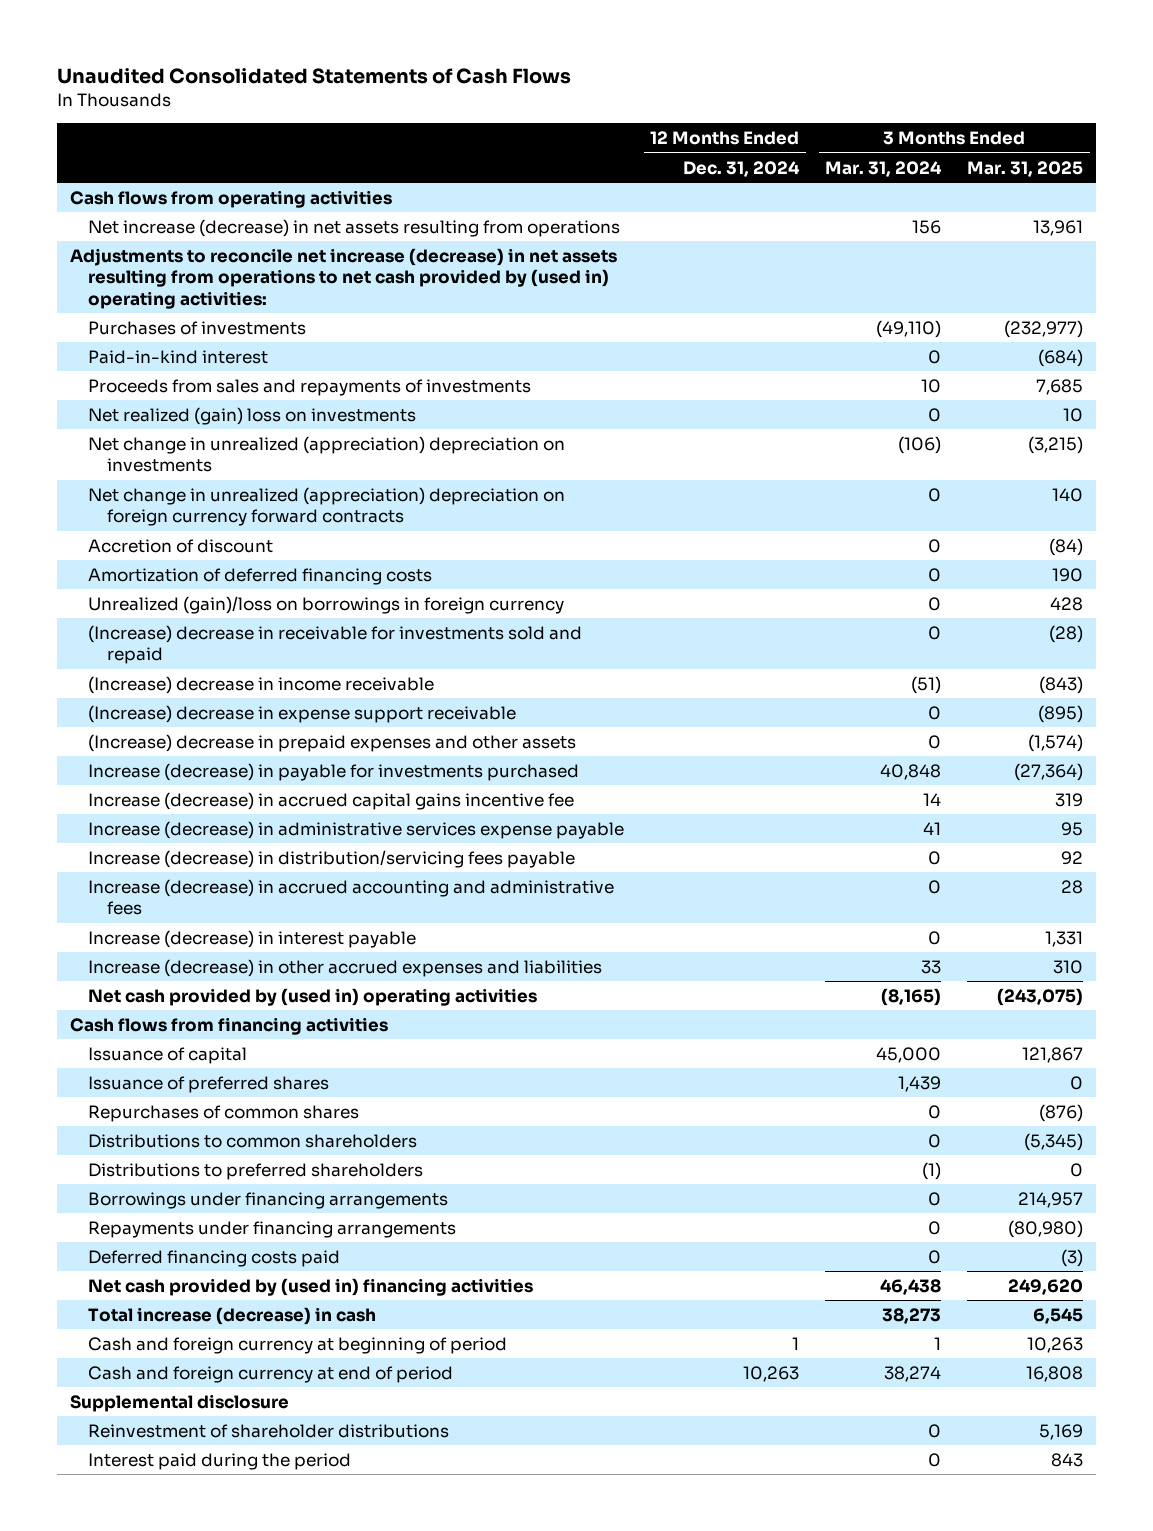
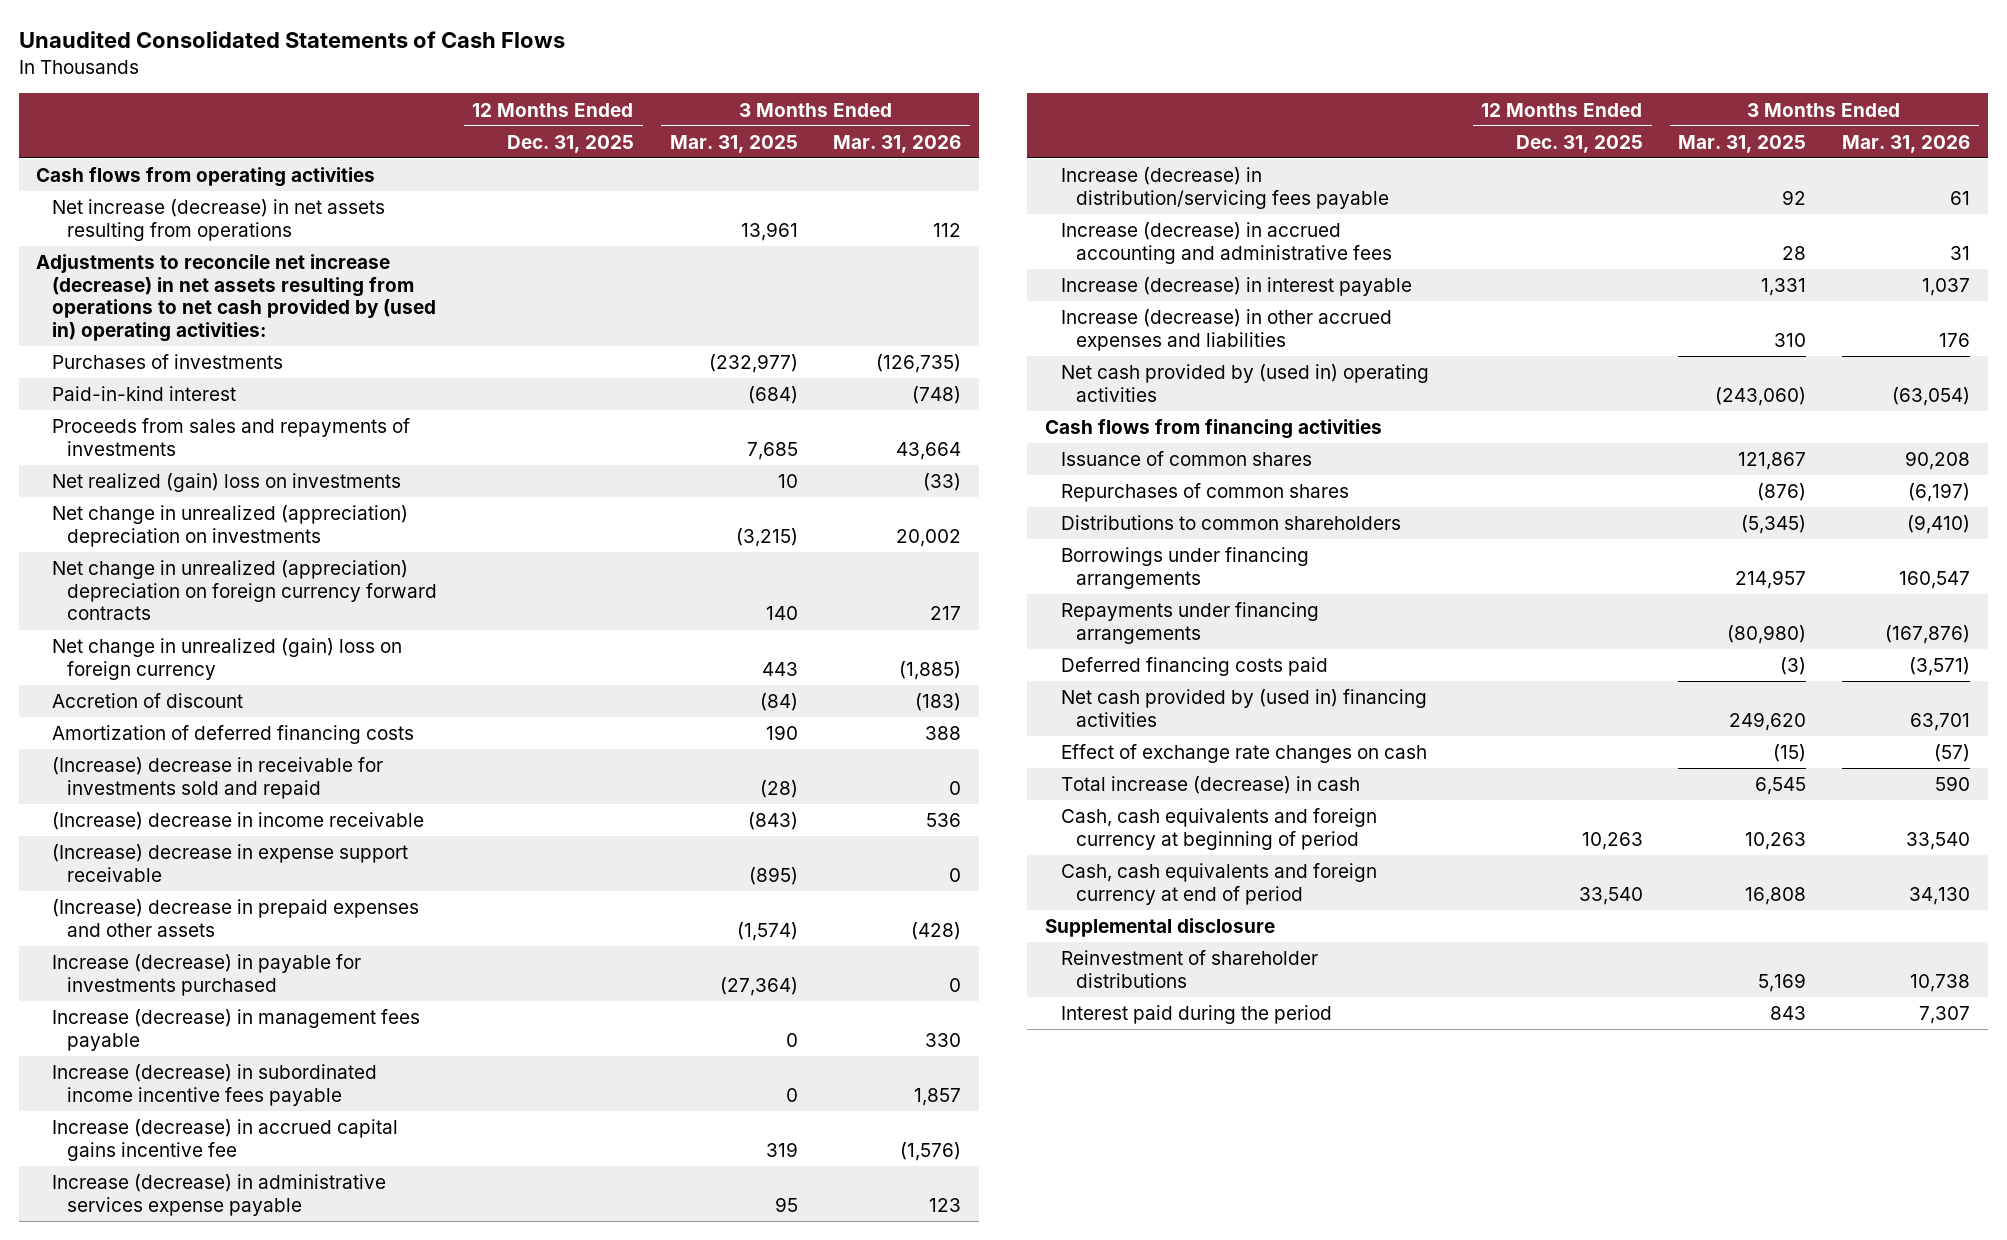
- | 12 Months Ended Dec. 31, 2024 | 3 Months Ended Mar. 31, 2024 | 3 Months Ended Mar. 31, 2025
+ | 12 Months Ended Dec. 31, 2025 | 3 Months Ended Mar. 31, 2025 | 3 Months Ended Mar. 31, 2026
+ Net change in unrealized (gain) loss on foreign currency | | 443 | (1,885)
- Unrealized (gain)/loss on borrowings in foreign currency | | 0 | 428
+ Increase (decrease) in management fees payable | | 0 | 330
+ Increase (decrease) in subordinated income incentive fees payable | | 0 | 1,857
- Net cash provided by (used in) operating activities | | (8,165) | (243,075)
+ Net cash provided by (used in) operating activities | | (243,060) | (63,054)
- Issuance of capital | | 45,000 | 121,867
- Issuance of preferred shares | | 1,439 | 0
+ Issuance of common shares | | 121,867 | 90,208
- Distributions to preferred shareholders | | (1) | 0
+ Effect of exchange rate changes on cash | | (15) | (57)
- Cash and foreign currency at beginning of period | 1 | 1 | 10,263
- Cash and foreign currency at end of period | 10,263 | 38,274 | 16,808
+ Cash, cash equivalents and foreign currency at beginning of period | 10,263 | 10,263 | 33,540
+ Cash, cash equivalents and foreign currency at end of period | 33,540 | 16,808 | 34,130

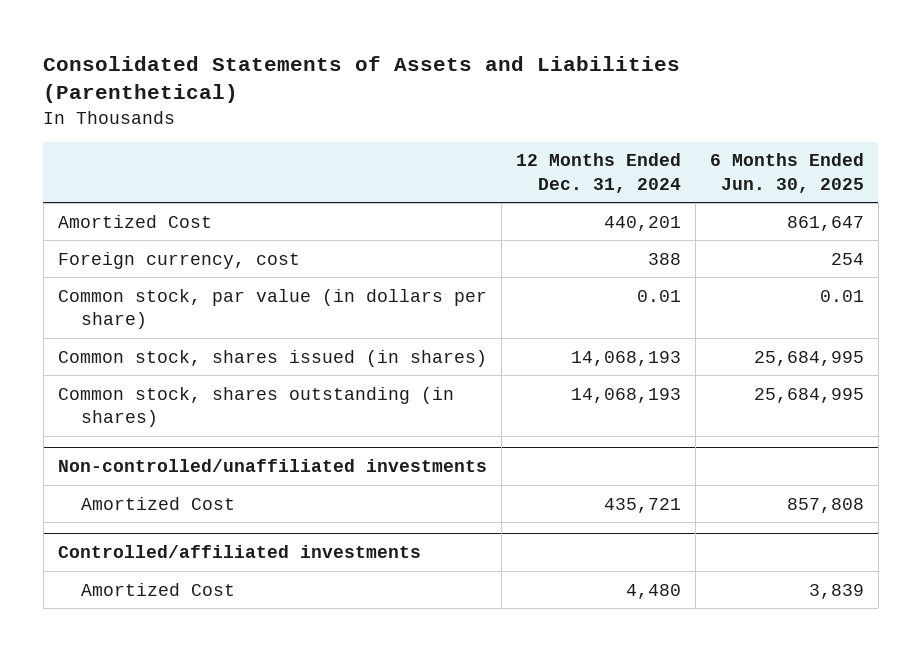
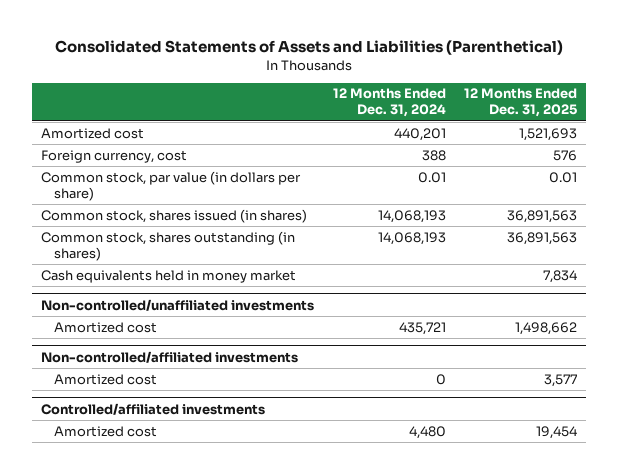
- | 12 Months Ended Dec. 31, 2024 | 6 Months Ended Jun. 30, 2025
+ | 12 Months Ended Dec. 31, 2024 | 12 Months Ended Dec. 31, 2025
- Amortized Cost | 440,201 | 861,647
+ Amortized cost | 440,201 | 1,521,693
+ Cash equivalents held in money market | | 7,834
@ Non-controlled/unaffiliated investments
- Amortized Cost | 435,721 | 857,808
+ Amortized cost | 435,721 | 1,498,662
+ Non-controlled/affiliated investments
+ Amortized cost | 0 | 3,577
@ Controlled/affiliated investments
- Amortized Cost | 4,480 | 3,839
+ Amortized cost | 4,480 | 19,454

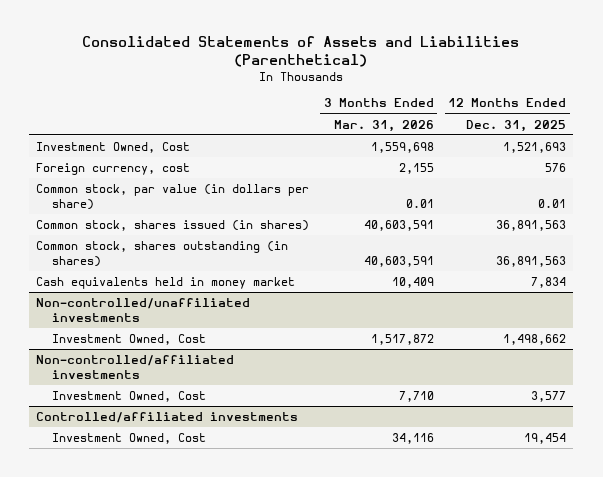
- | 12 Months Ended Dec. 31, 2024 | 12 Months Ended Dec. 31, 2025
+ | 3 Months Ended Mar. 31, 2026 | 12 Months Ended Dec. 31, 2025
- Amortized cost | 440,201 | 1,521,693
+ Investment Owned, Cost | 1,559,698 | 1,521,693
@ Non-controlled/unaffiliated investments
- Amortized cost | 435,721 | 1,498,662
+ Investment Owned, Cost | 1,517,872 | 1,498,662
@ Non-controlled/affiliated investments
- Amortized cost | 0 | 3,577
+ Investment Owned, Cost | 7,710 | 3,577
@ Controlled/affiliated investments
- Amortized cost | 4,480 | 19,454
+ Investment Owned, Cost | 34,116 | 19,454

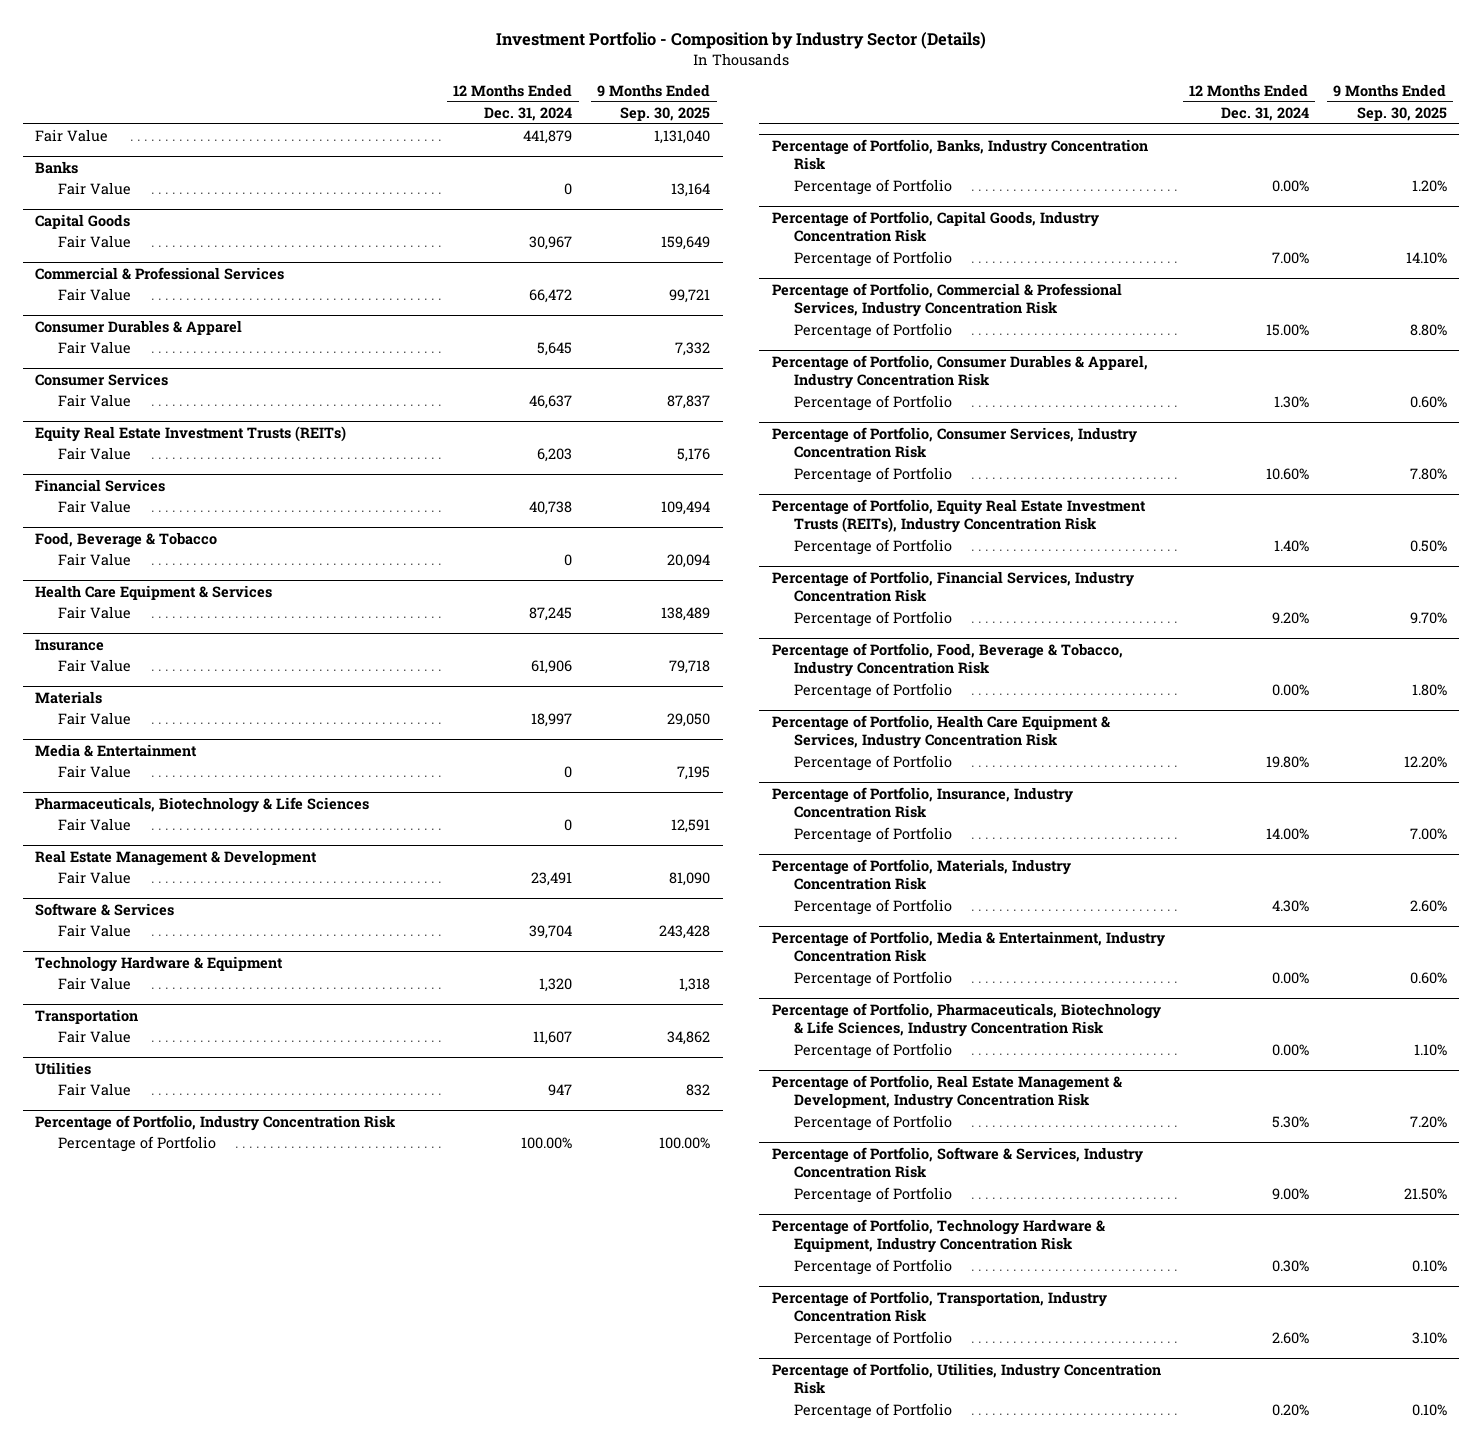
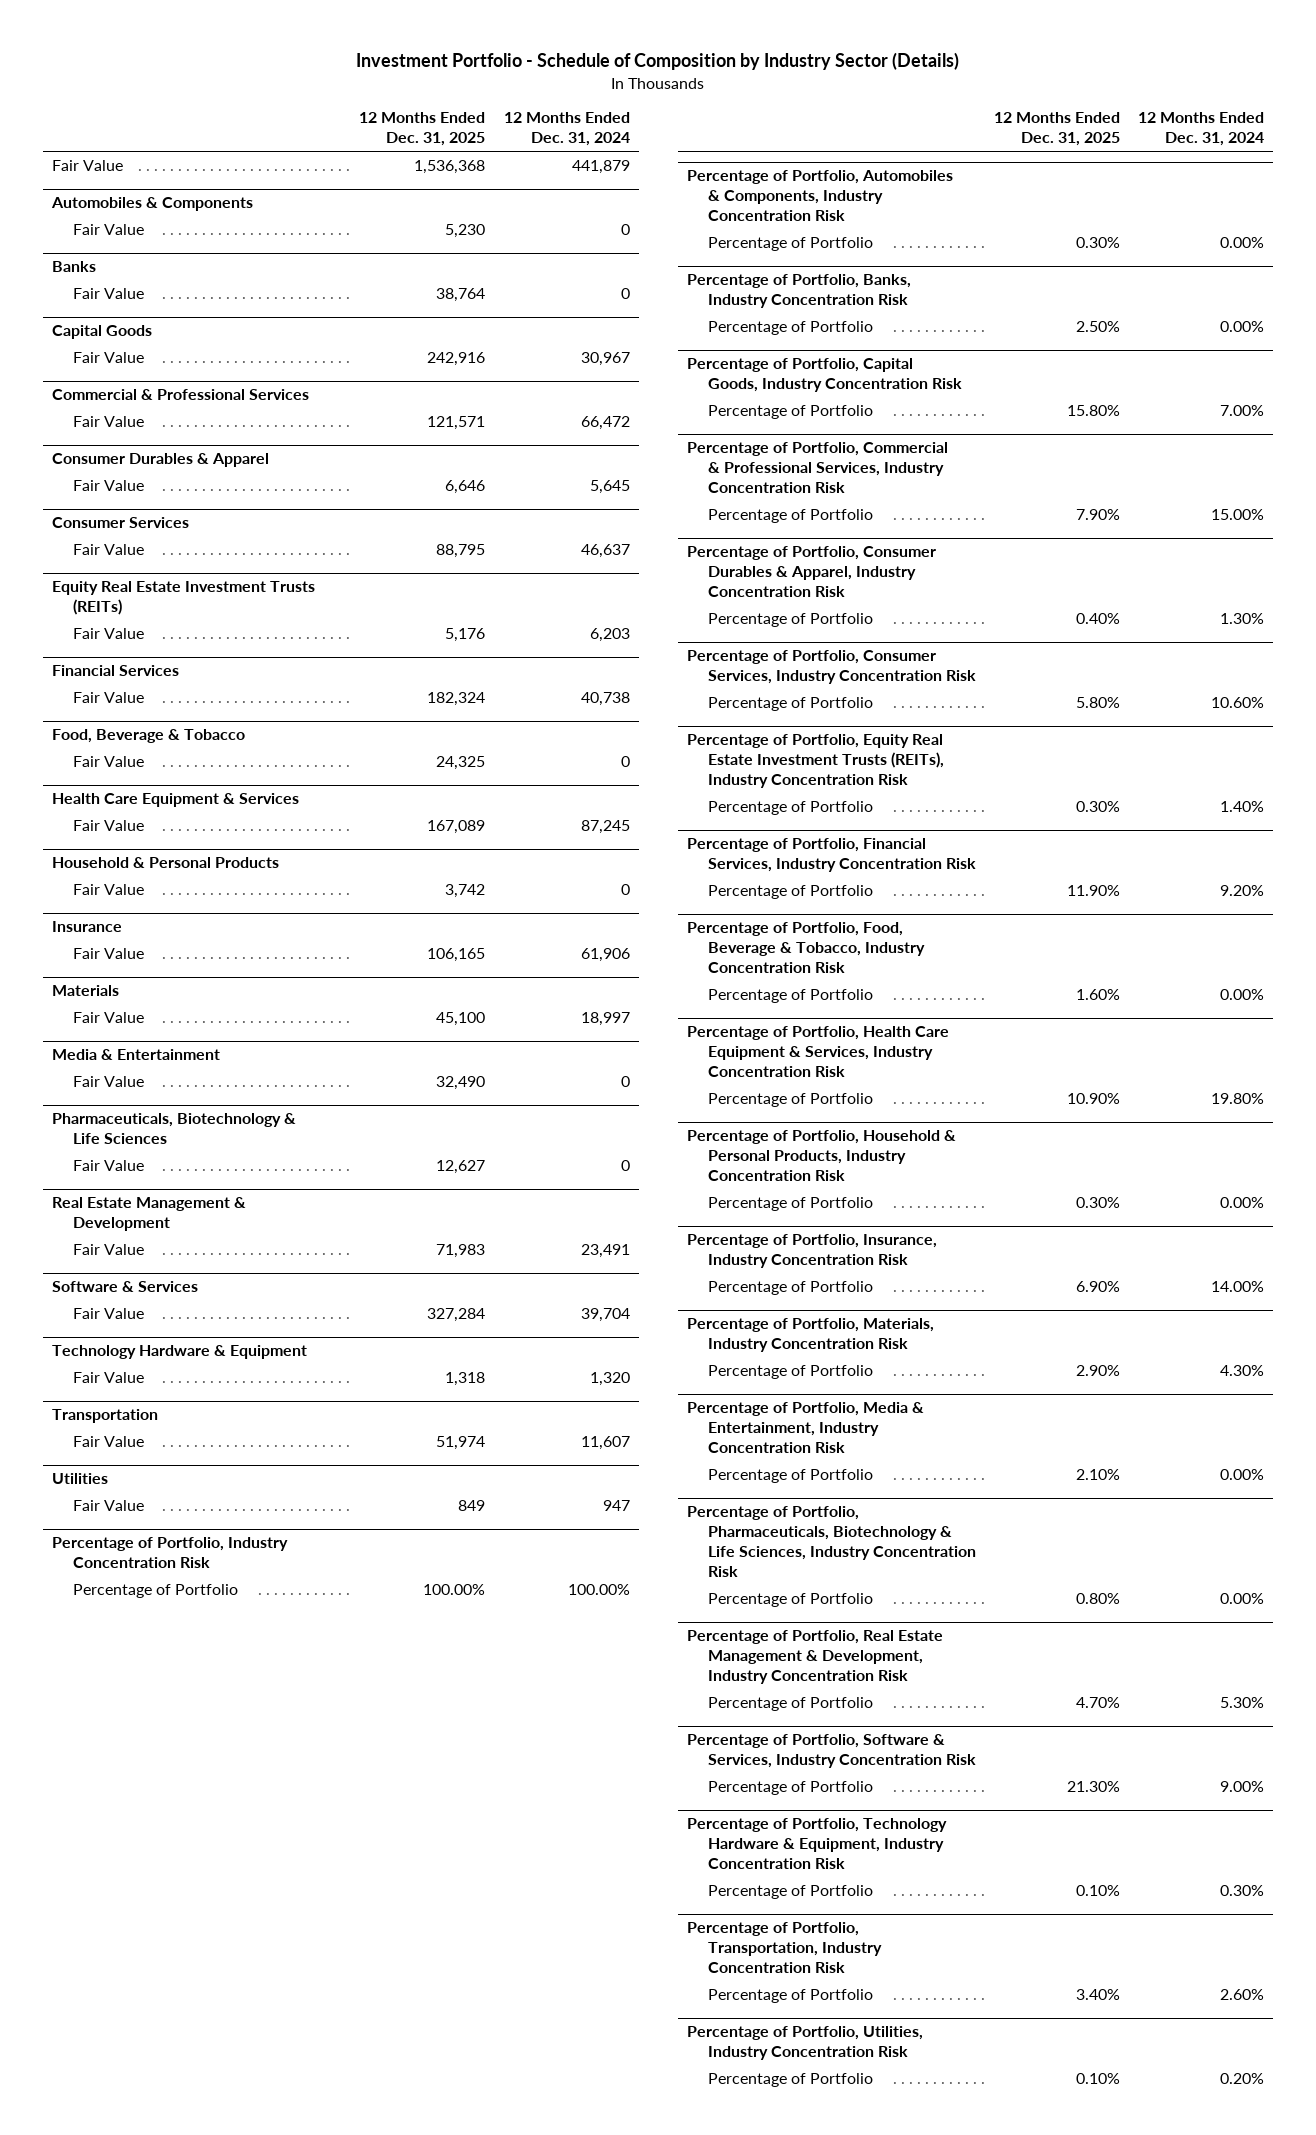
- Investment Portfolio - Composition by Industry Sector (Details)
+ Investment Portfolio - Schedule of Composition by Industry Sector (Details)
- | 12 Months Ended Dec. 31, 2024 | 9 Months Ended Sep. 30, 2025
+ | 12 Months Ended Dec. 31, 2025 | 12 Months Ended Dec. 31, 2024
+ Automobiles & Components
+ Fair Value | 5,230 | 0
+ Household & Personal Products
+ Fair Value | 3,742 | 0
+ Percentage of Portfolio, Automobiles & Components, Industry Concentration Risk
+ Percentage of Portfolio | 0.30% | 0.00%
+ Percentage of Portfolio, Household & Personal Products, Industry Concentration Risk
+ Percentage of Portfolio | 0.30% | 0.00%

